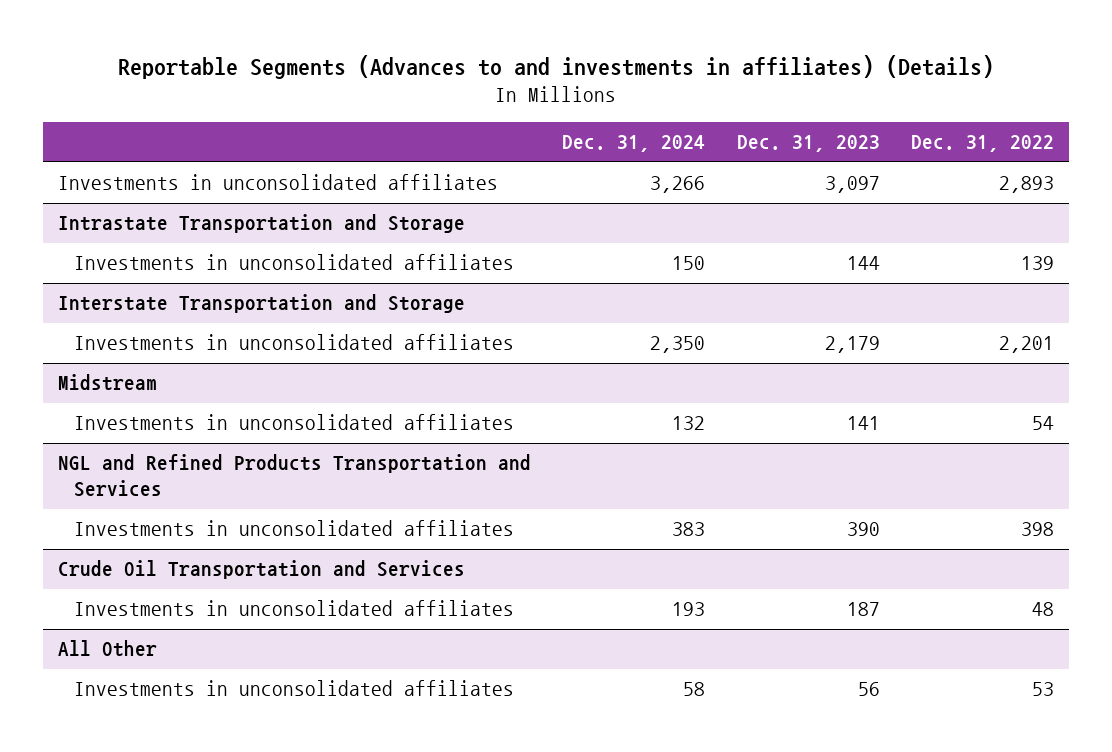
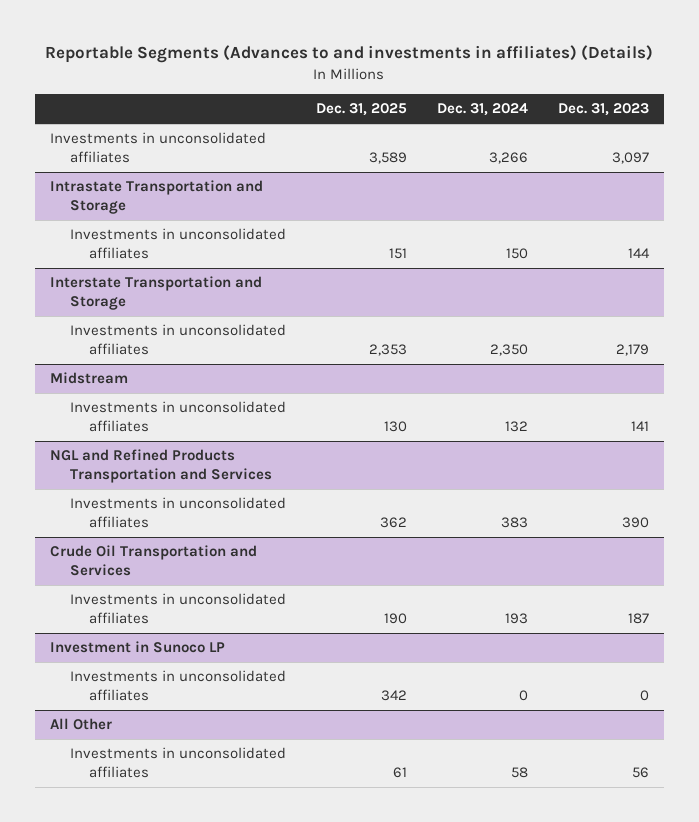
- | Dec. 31, 2024 | Dec. 31, 2023 | Dec. 31, 2022
+ | Dec. 31, 2025 | Dec. 31, 2024 | Dec. 31, 2023
+ Investment in Sunoco LP
+ Investments in unconsolidated affiliates | 342 | 0 | 0

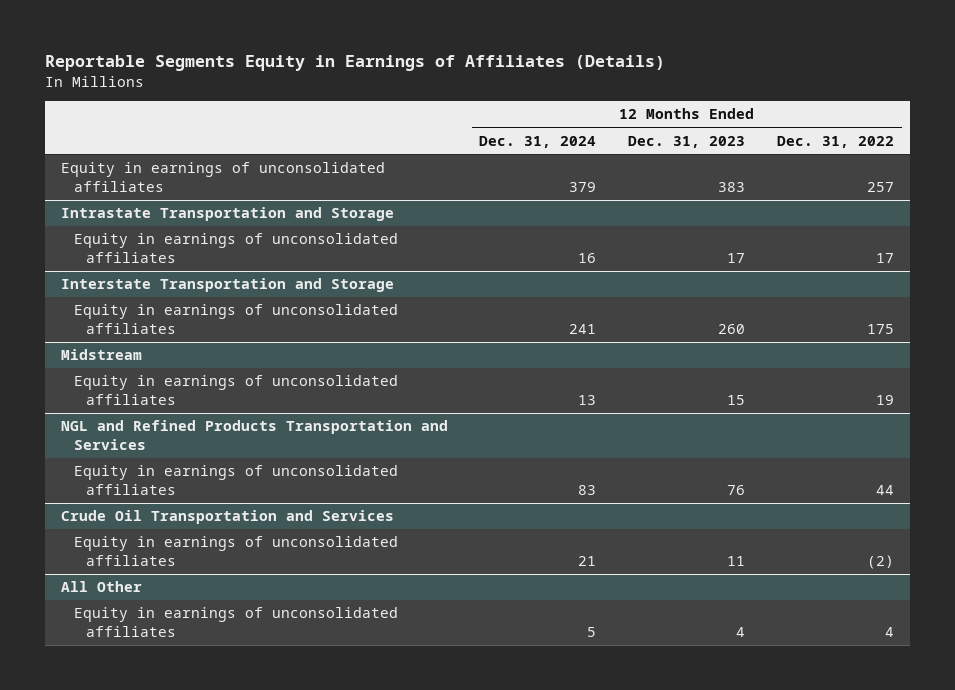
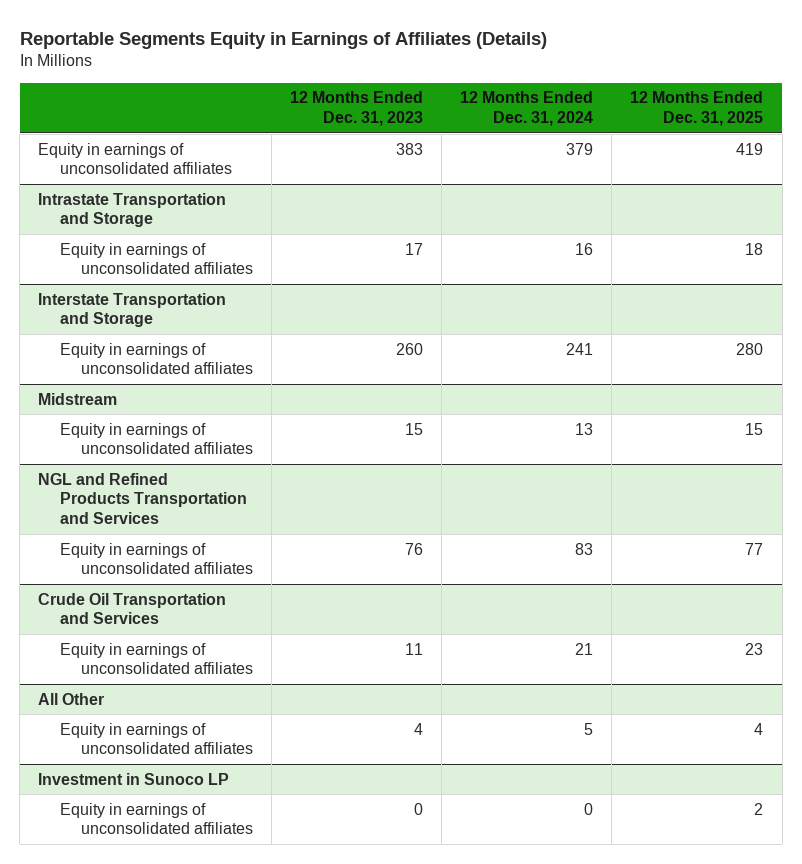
- | 12 Months Ended Dec. 31, 2024 | 12 Months Ended Dec. 31, 2023 | 12 Months Ended Dec. 31, 2022
+ | 12 Months Ended Dec. 31, 2023 | 12 Months Ended Dec. 31, 2024 | 12 Months Ended Dec. 31, 2025
+ Investment in Sunoco LP
+ Equity in earnings of unconsolidated affiliates | 0 | 0 | 2

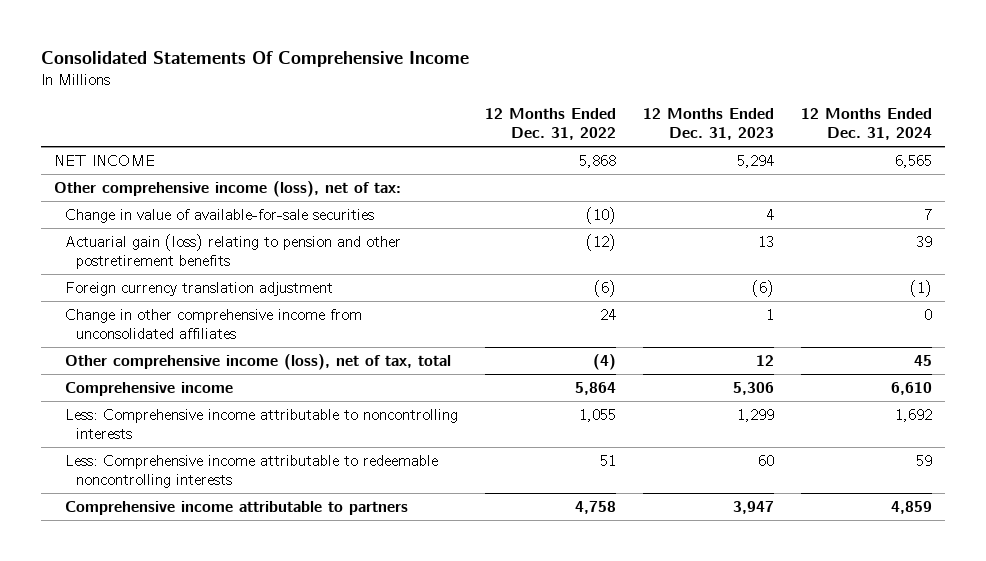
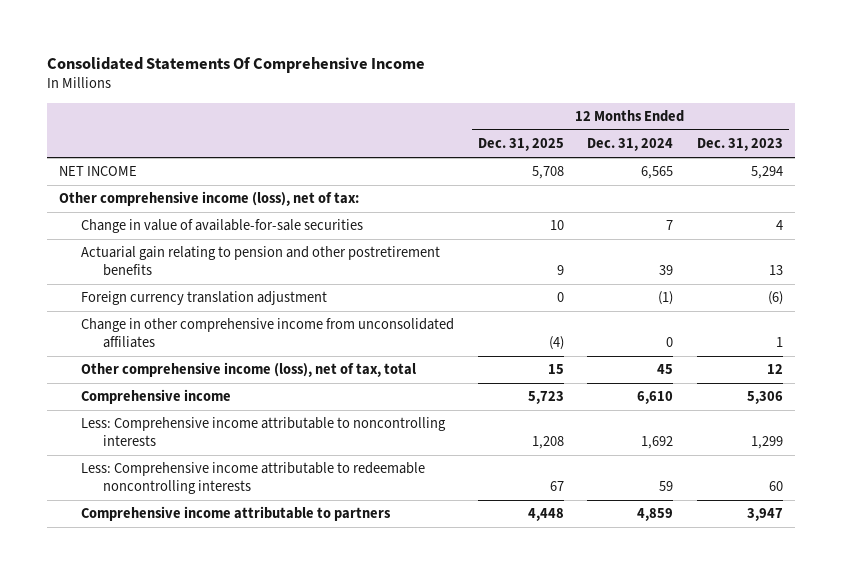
- | 12 Months Ended Dec. 31, 2022 | 12 Months Ended Dec. 31, 2023 | 12 Months Ended Dec. 31, 2024
+ | 12 Months Ended Dec. 31, 2025 | 12 Months Ended Dec. 31, 2024 | 12 Months Ended Dec. 31, 2023
- Actuarial gain (loss) relating to pension and other postretirement benefits | (12) | 13 | 39
+ Actuarial gain relating to pension and other postretirement benefits | 9 | 39 | 13

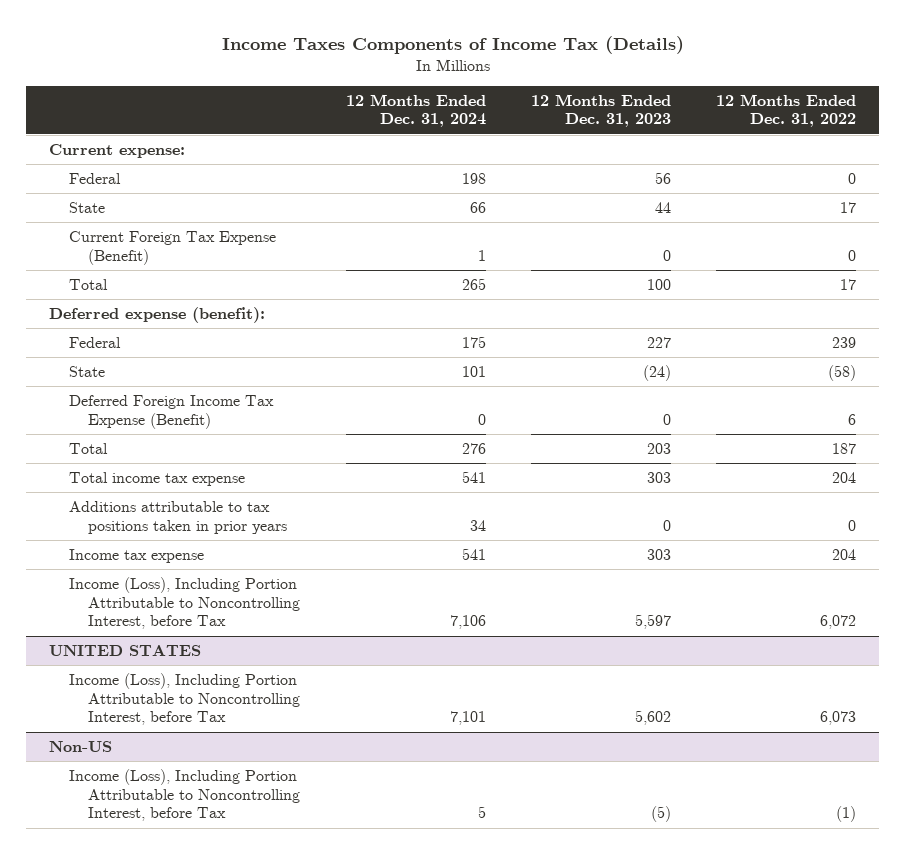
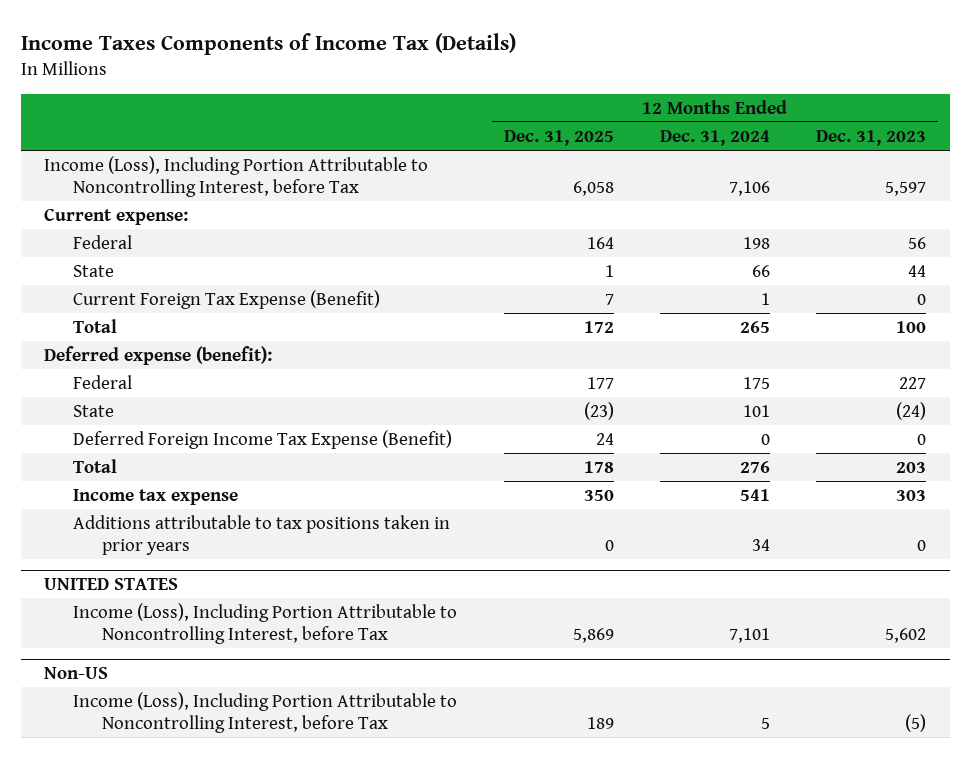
- | 12 Months Ended Dec. 31, 2024 | 12 Months Ended Dec. 31, 2023 | 12 Months Ended Dec. 31, 2022
+ | 12 Months Ended Dec. 31, 2025 | 12 Months Ended Dec. 31, 2024 | 12 Months Ended Dec. 31, 2023
moved up: Income (Loss), Including Portion Attributable to Noncontrolling Interest, before Tax | 6,058 | 7,106 | 5,597
- Total income tax expense | 541 | 303 | 204
moved down: Additions attributable to tax positions taken in prior years | 0 | 34 | 0

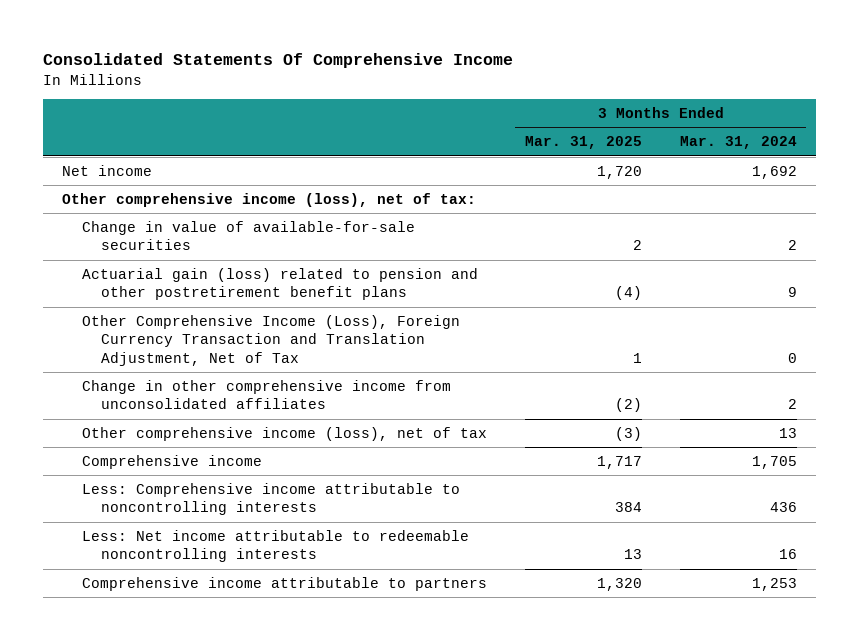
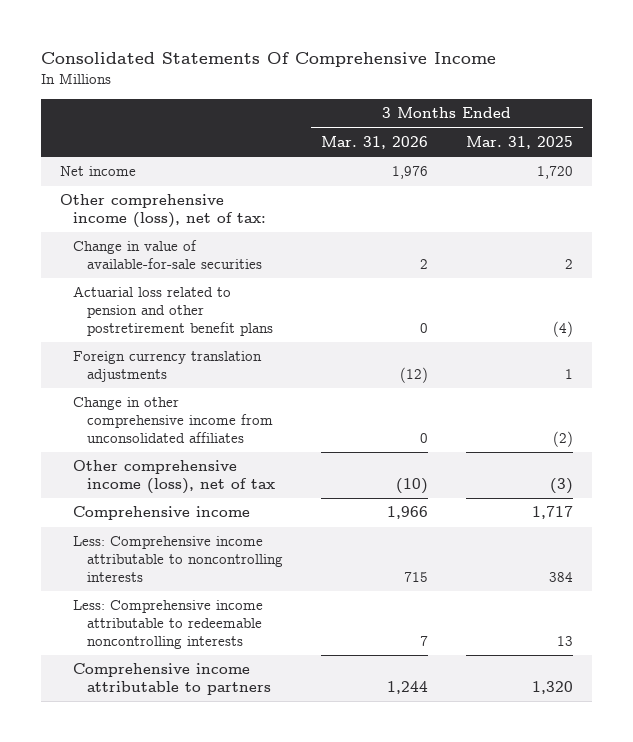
- | 3 Months Ended Mar. 31, 2025 | 3 Months Ended Mar. 31, 2024
+ | 3 Months Ended Mar. 31, 2026 | 3 Months Ended Mar. 31, 2025
- Actuarial gain (loss) related to pension and other postretirement benefit plans | (4) | 9
- Other Comprehensive Income (Loss), Foreign Currency Transaction and Translation Adjustment, Net of Tax | 1 | 0
+ Actuarial loss related to pension and other postretirement benefit plans | 0 | (4)
+ Foreign currency translation adjustments | (12) | 1
- Less: Net income attributable to redeemable noncontrolling interests | 13 | 16
+ Less: Comprehensive income attributable to redeemable noncontrolling interests | 7 | 13

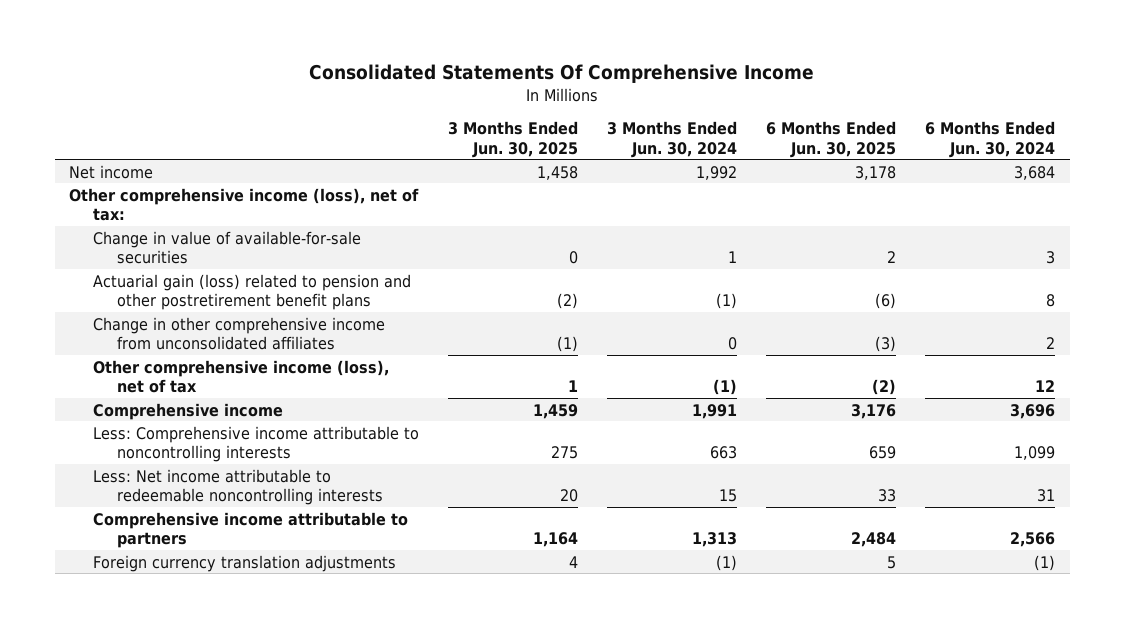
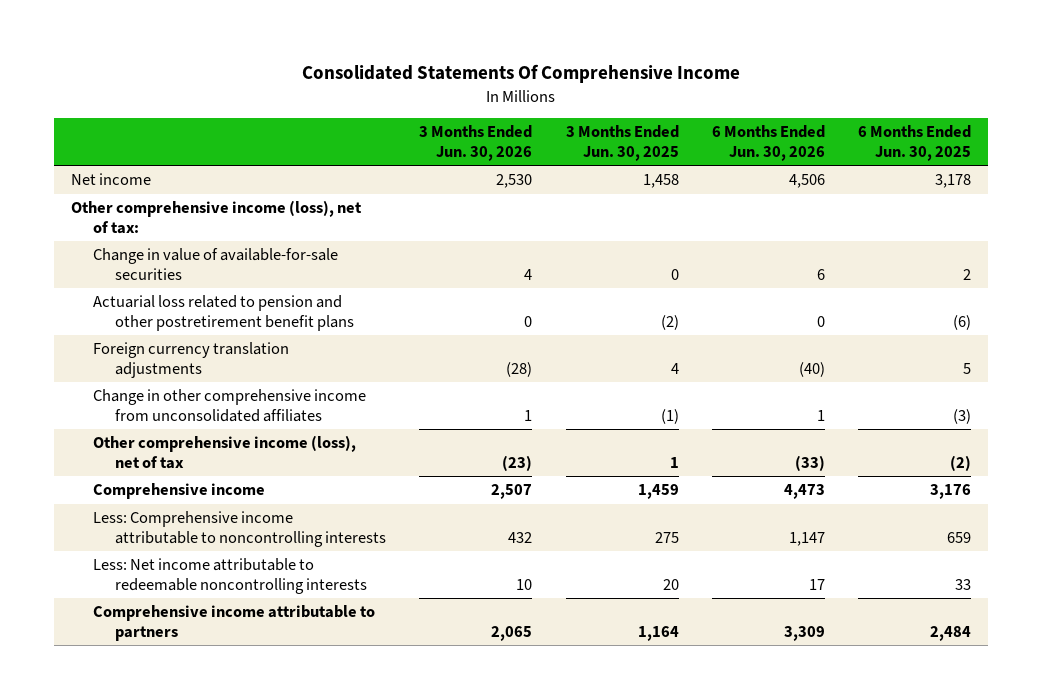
- | 3 Months Ended Jun. 30, 2025 | 3 Months Ended Jun. 30, 2024 | 6 Months Ended Jun. 30, 2025 | 6 Months Ended Jun. 30, 2024
+ | 3 Months Ended Jun. 30, 2026 | 3 Months Ended Jun. 30, 2025 | 6 Months Ended Jun. 30, 2026 | 6 Months Ended Jun. 30, 2025
- Actuarial gain (loss) related to pension and other postretirement benefit plans | (2) | (1) | (6) | 8
+ Actuarial loss related to pension and other postretirement benefit plans | 0 | (2) | 0 | (6)
moved up: Foreign currency translation adjustments | (28) | 4 | (40) | 5

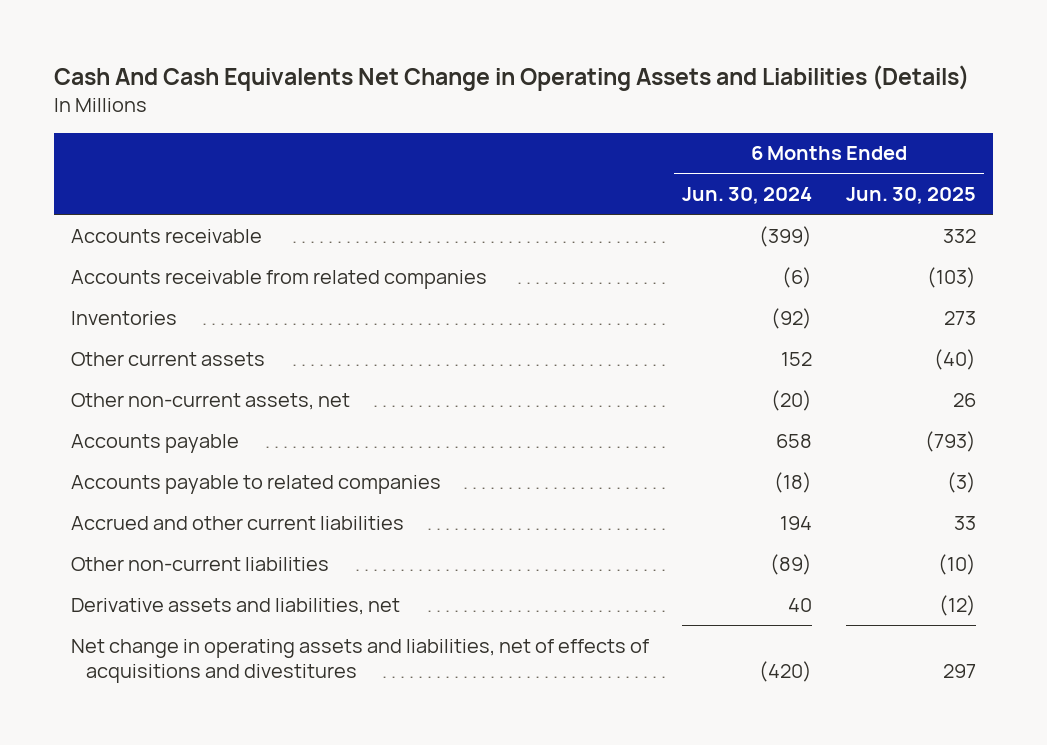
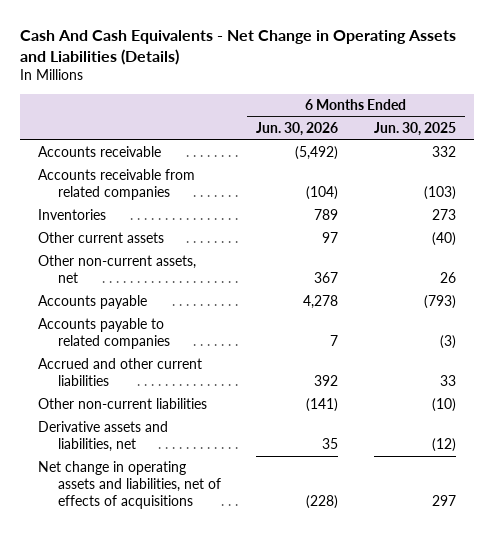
- Cash And Cash Equivalents Net Change in Operating Assets and Liabilities (Details)
+ Cash And Cash Equivalents - Net Change in Operating Assets and Liabilities (Details)
- | 6 Months Ended Jun. 30, 2024 | 6 Months Ended Jun. 30, 2025
+ | 6 Months Ended Jun. 30, 2026 | 6 Months Ended Jun. 30, 2025
- Net change in operating assets and liabilities, net of effects of acquisitions and divestitures | (420) | 297
+ Net change in operating assets and liabilities, net of effects of acquisitions | (228) | 297

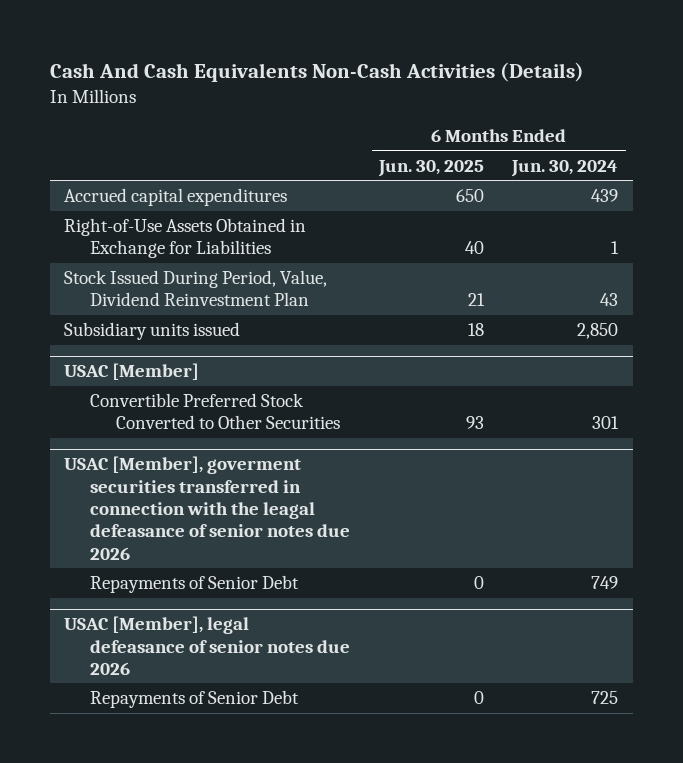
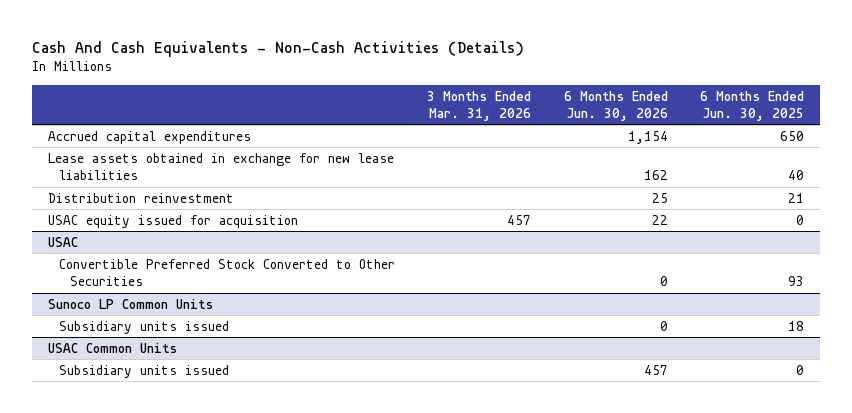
- Cash And Cash Equivalents Non-Cash Activities (Details)
+ Cash And Cash Equivalents - Non-Cash Activities (Details)
- | 6 Months Ended Jun. 30, 2025 | 6 Months Ended Jun. 30, 2024
+ | 3 Months Ended Mar. 31, 2026 | 6 Months Ended Jun. 30, 2026 | 6 Months Ended Jun. 30, 2025
- Right-of-Use Assets Obtained in Exchange for Liabilities | 40 | 1
- Stock Issued During Period, Value, Dividend Reinvestment Plan | 21 | 43
- Subsidiary units issued | 18 | 2,850
- USAC [Member]
+ Lease assets obtained in exchange for new lease liabilities | | 162 | 40
+ Distribution reinvestment | | 25 | 21
+ USAC equity issued for acquisition | 457 | 22 | 0
+ USAC
- USAC [Member], goverment securities transferred in connection with the leagal defeasance of senior notes due 2026
- Repayments of Senior Debt | 0 | 749
- USAC [Member], legal defeasance of senior notes due 2026
- Repayments of Senior Debt | 0 | 725
+ Sunoco LP Common Units
+ Subsidiary units issued | | 0 | 18
+ USAC Common Units
+ Subsidiary units issued | | 457 | 0

